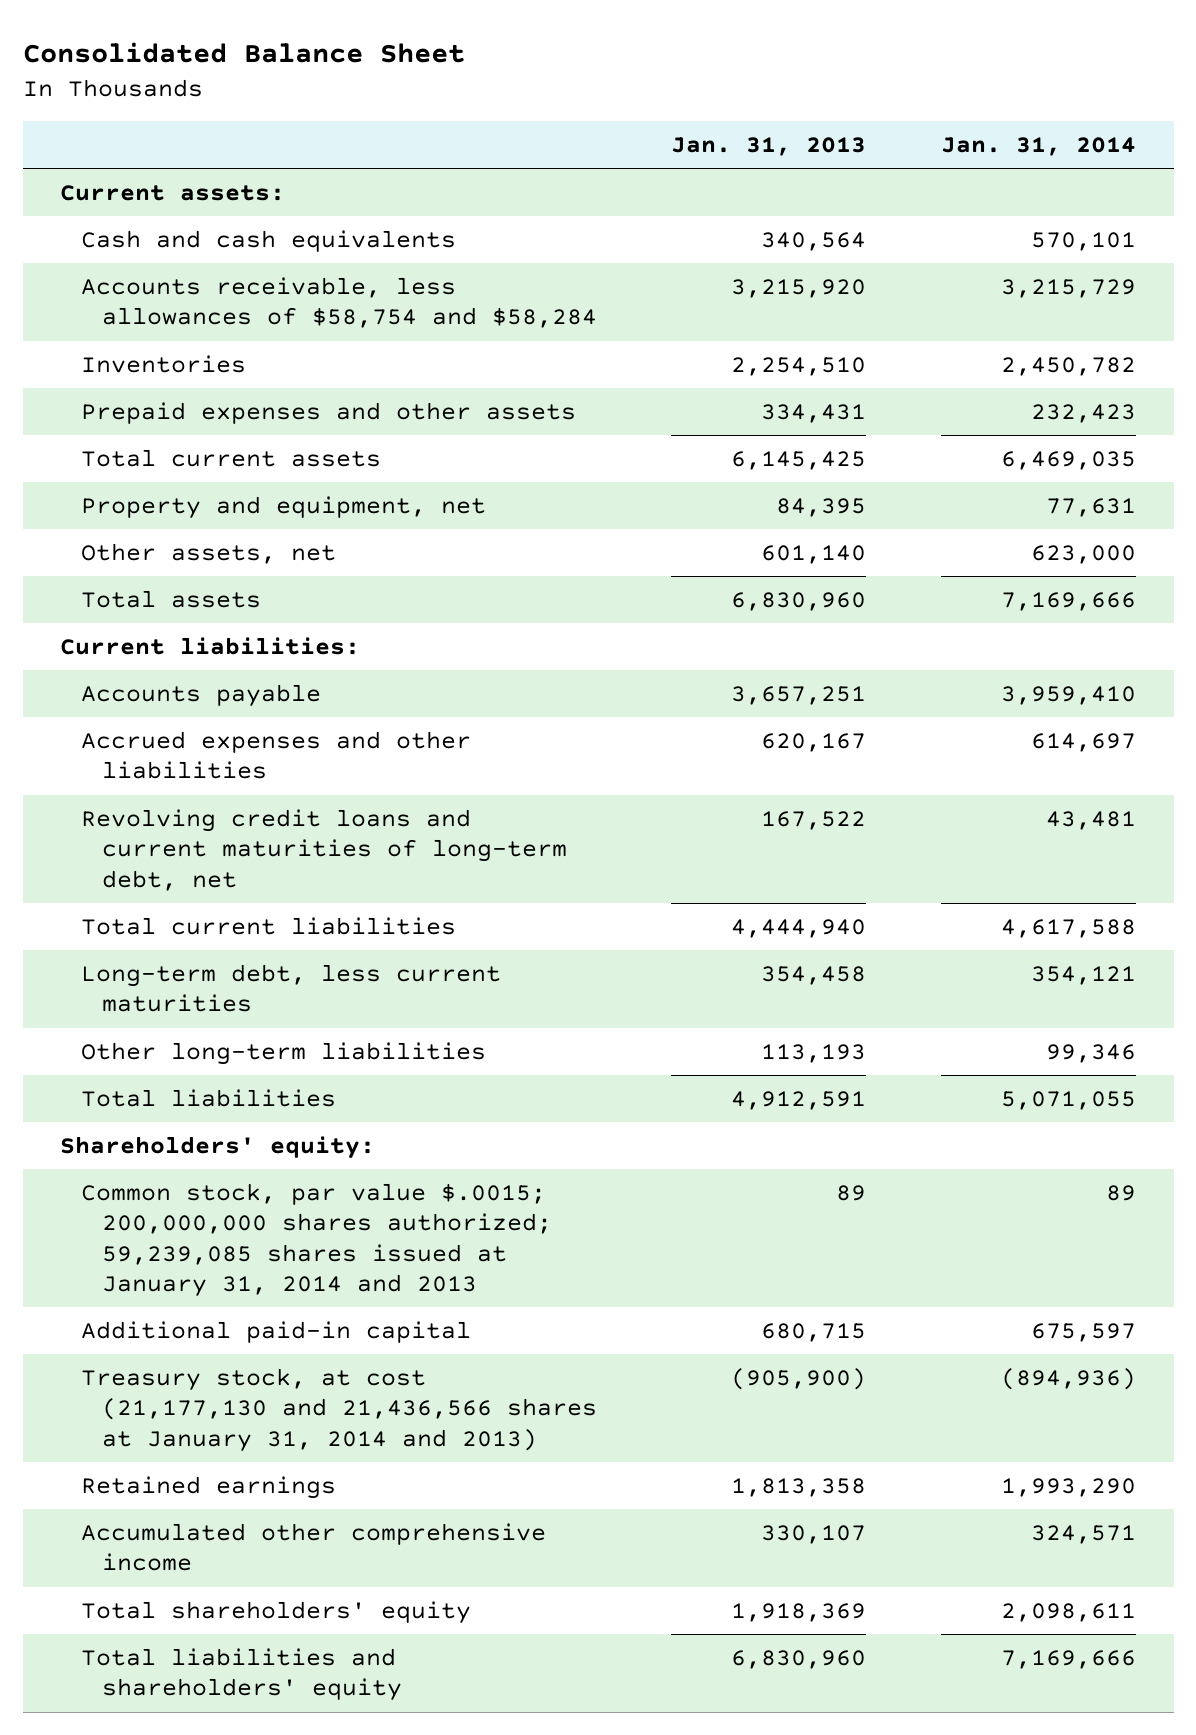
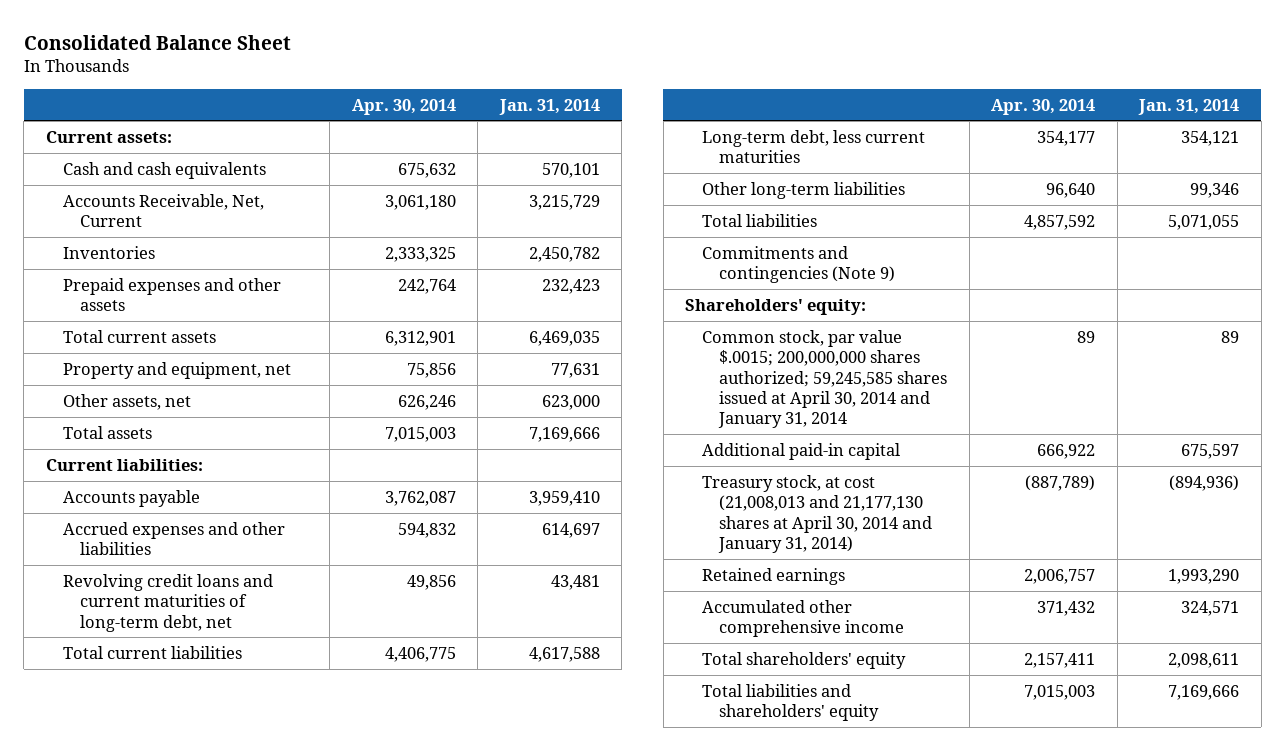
- | Jan. 31, 2013 | Jan. 31, 2014
+ | Apr. 30, 2014 | Jan. 31, 2014
- Accounts receivable, less allowances of $58,754 and $58,284 | 3,215,920 | 3,215,729
+ Accounts Receivable, Net, Current | 3,061,180 | 3,215,729
+ Commitments and contingencies (Note 9)
- Common stock, par value $.0015; 200,000,000 shares authorized; 59,239,085 shares issued at January 31, 2014 and 2013 | 89 | 89
+ Common stock, par value $.0015; 200,000,000 shares authorized; 59,245,585 shares issued at April 30, 2014 and January 31, 2014 | 89 | 89
- Treasury stock, at cost (21,177,130 and 21,436,566 shares at January 31, 2014 and 2013) | (905,900) | (894,936)
+ Treasury stock, at cost (21,008,013 and 21,177,130 shares at April 30, 2014 and January 31, 2014) | (887,789) | (894,936)

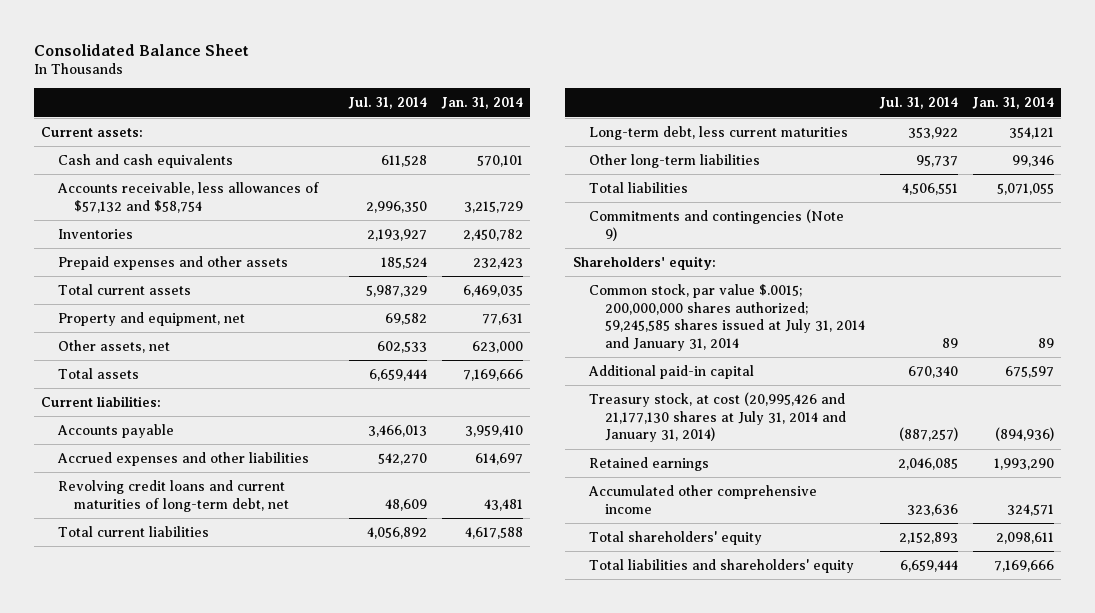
- | Apr. 30, 2014 | Jan. 31, 2014
+ | Jul. 31, 2014 | Jan. 31, 2014
- Accounts Receivable, Net, Current | 3,061,180 | 3,215,729
+ Accounts receivable, less allowances of $57,132 and $58,754 | 2,996,350 | 3,215,729
- Common stock, par value $.0015; 200,000,000 shares authorized; 59,245,585 shares issued at April 30, 2014 and January 31, 2014 | 89 | 89
+ Common stock, par value $.0015; 200,000,000 shares authorized; 59,245,585 shares issued at July 31, 2014 and January 31, 2014 | 89 | 89
- Treasury stock, at cost (21,008,013 and 21,177,130 shares at April 30, 2014 and January 31, 2014) | (887,789) | (894,936)
+ Treasury stock, at cost (20,995,426 and 21,177,130 shares at July 31, 2014 and January 31, 2014) | (887,257) | (894,936)

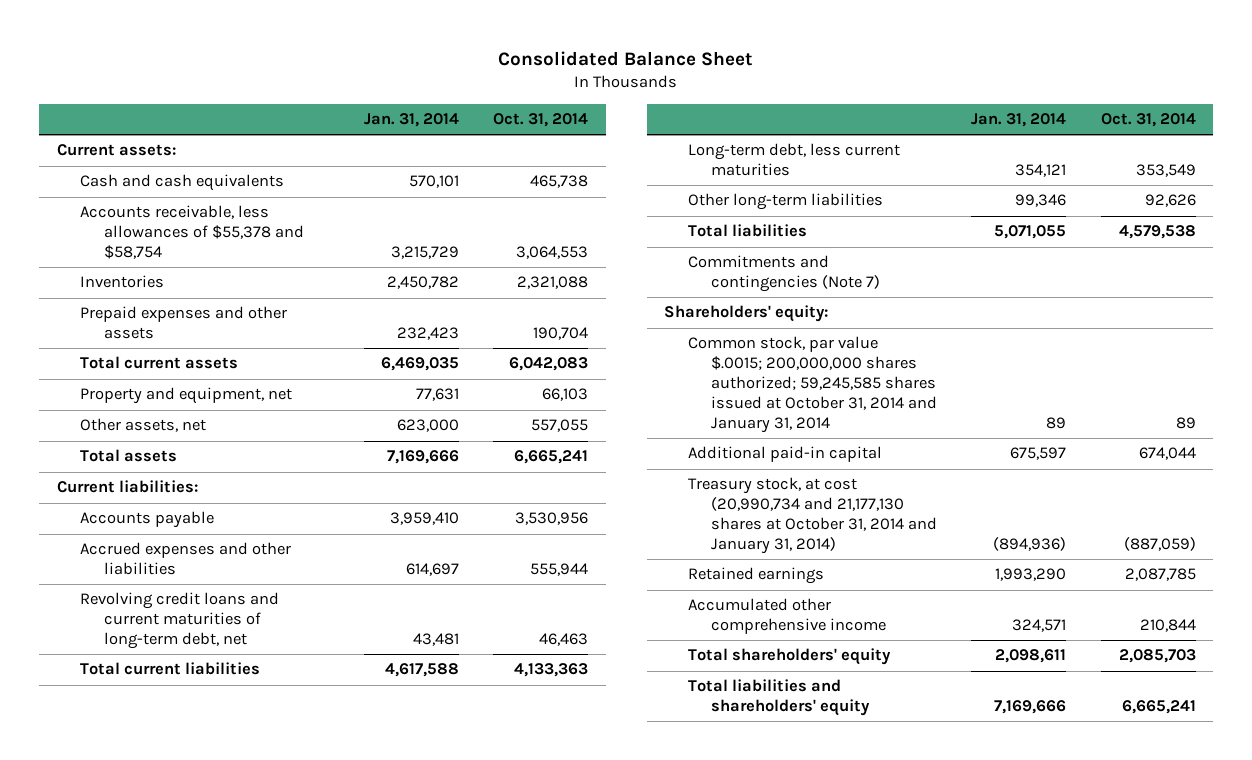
- | Jul. 31, 2014 | Jan. 31, 2014
+ | Jan. 31, 2014 | Oct. 31, 2014
- Accounts receivable, less allowances of $57,132 and $58,754 | 2,996,350 | 3,215,729
+ Accounts receivable, less allowances of $55,378 and $58,754 | 3,215,729 | 3,064,553
- Commitments and contingencies (Note 9)
+ Commitments and contingencies (Note 7)
- Common stock, par value $.0015; 200,000,000 shares authorized; 59,245,585 shares issued at July 31, 2014 and January 31, 2014 | 89 | 89
+ Common stock, par value $.0015; 200,000,000 shares authorized; 59,245,585 shares issued at October 31, 2014 and January 31, 2014 | 89 | 89
- Treasury stock, at cost (20,995,426 and 21,177,130 shares at July 31, 2014 and January 31, 2014) | (887,257) | (894,936)
+ Treasury stock, at cost (20,990,734 and 21,177,130 shares at October 31, 2014 and January 31, 2014) | (894,936) | (887,059)

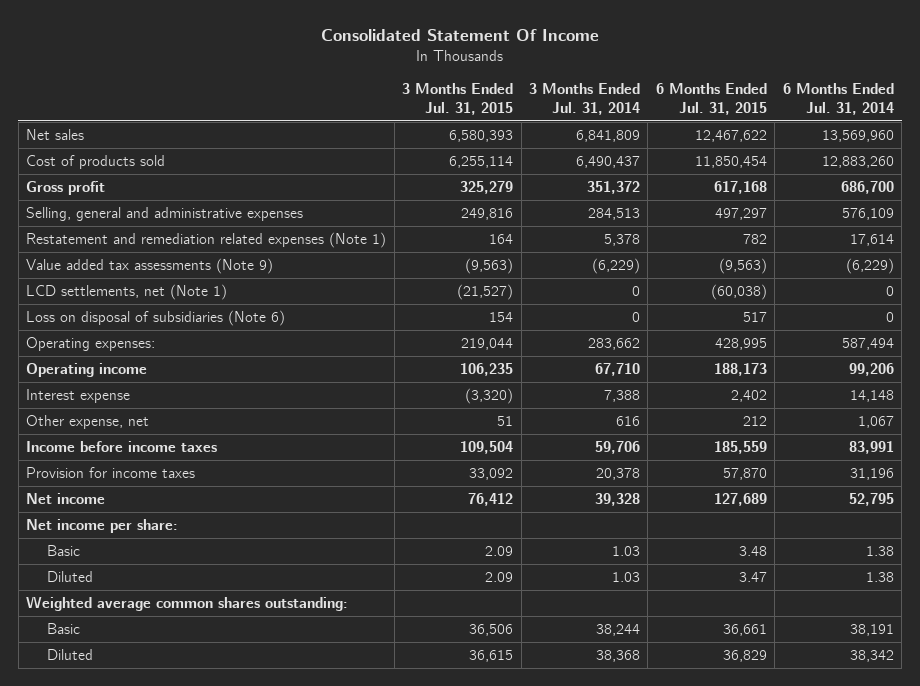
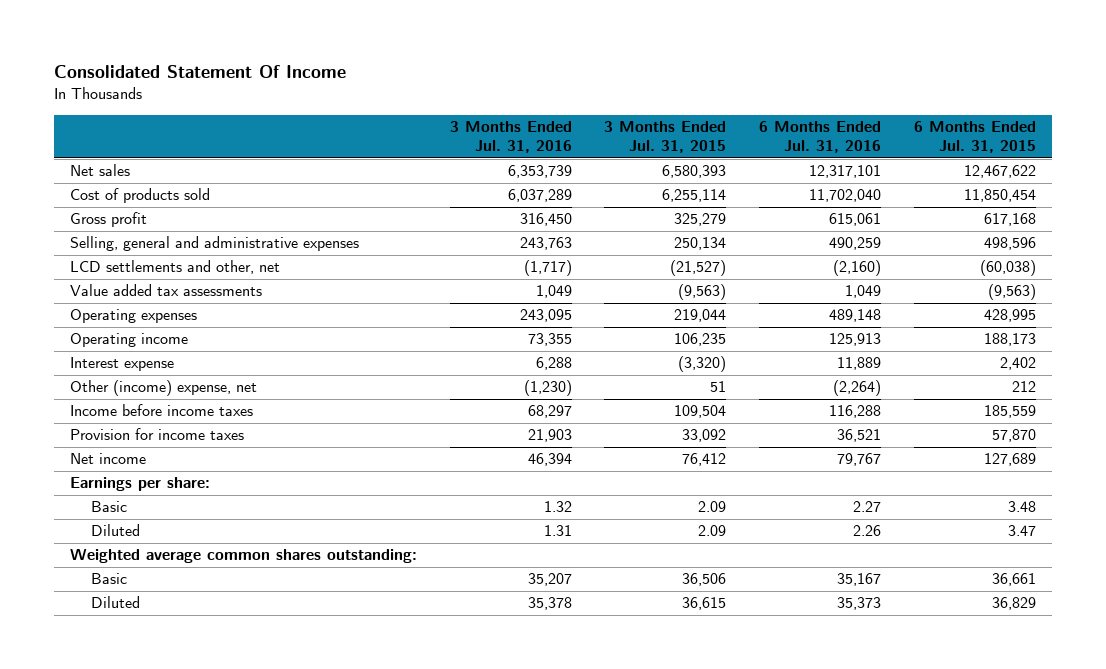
- | 3 Months Ended Jul. 31, 2015 | 3 Months Ended Jul. 31, 2014 | 6 Months Ended Jul. 31, 2015 | 6 Months Ended Jul. 31, 2014
+ | 3 Months Ended Jul. 31, 2016 | 3 Months Ended Jul. 31, 2015 | 6 Months Ended Jul. 31, 2016 | 6 Months Ended Jul. 31, 2015
- Selling, general and administrative expenses | 249,816 | 284,513 | 497,297 | 576,109
- Restatement and remediation related expenses (Note 1) | 164 | 5,378 | 782 | 17,614
- Value added tax assessments (Note 9) | (9,563) | (6,229) | (9,563) | (6,229)
- LCD settlements, net (Note 1) | (21,527) | 0 | (60,038) | 0
- Loss on disposal of subsidiaries (Note 6) | 154 | 0 | 517 | 0
- Operating expenses: | 219,044 | 283,662 | 428,995 | 587,494
+ Selling, general and administrative expenses | 243,763 | 250,134 | 490,259 | 498,596
+ LCD settlements and other, net | (1,717) | (21,527) | (2,160) | (60,038)
+ Value added tax assessments | 1,049 | (9,563) | 1,049 | (9,563)
+ Operating expenses | 243,095 | 219,044 | 489,148 | 428,995
- Other expense, net | 51 | 616 | 212 | 1,067
+ Other (income) expense, net | (1,230) | 51 | (2,264) | 212
- Net income per share:
+ Earnings per share:

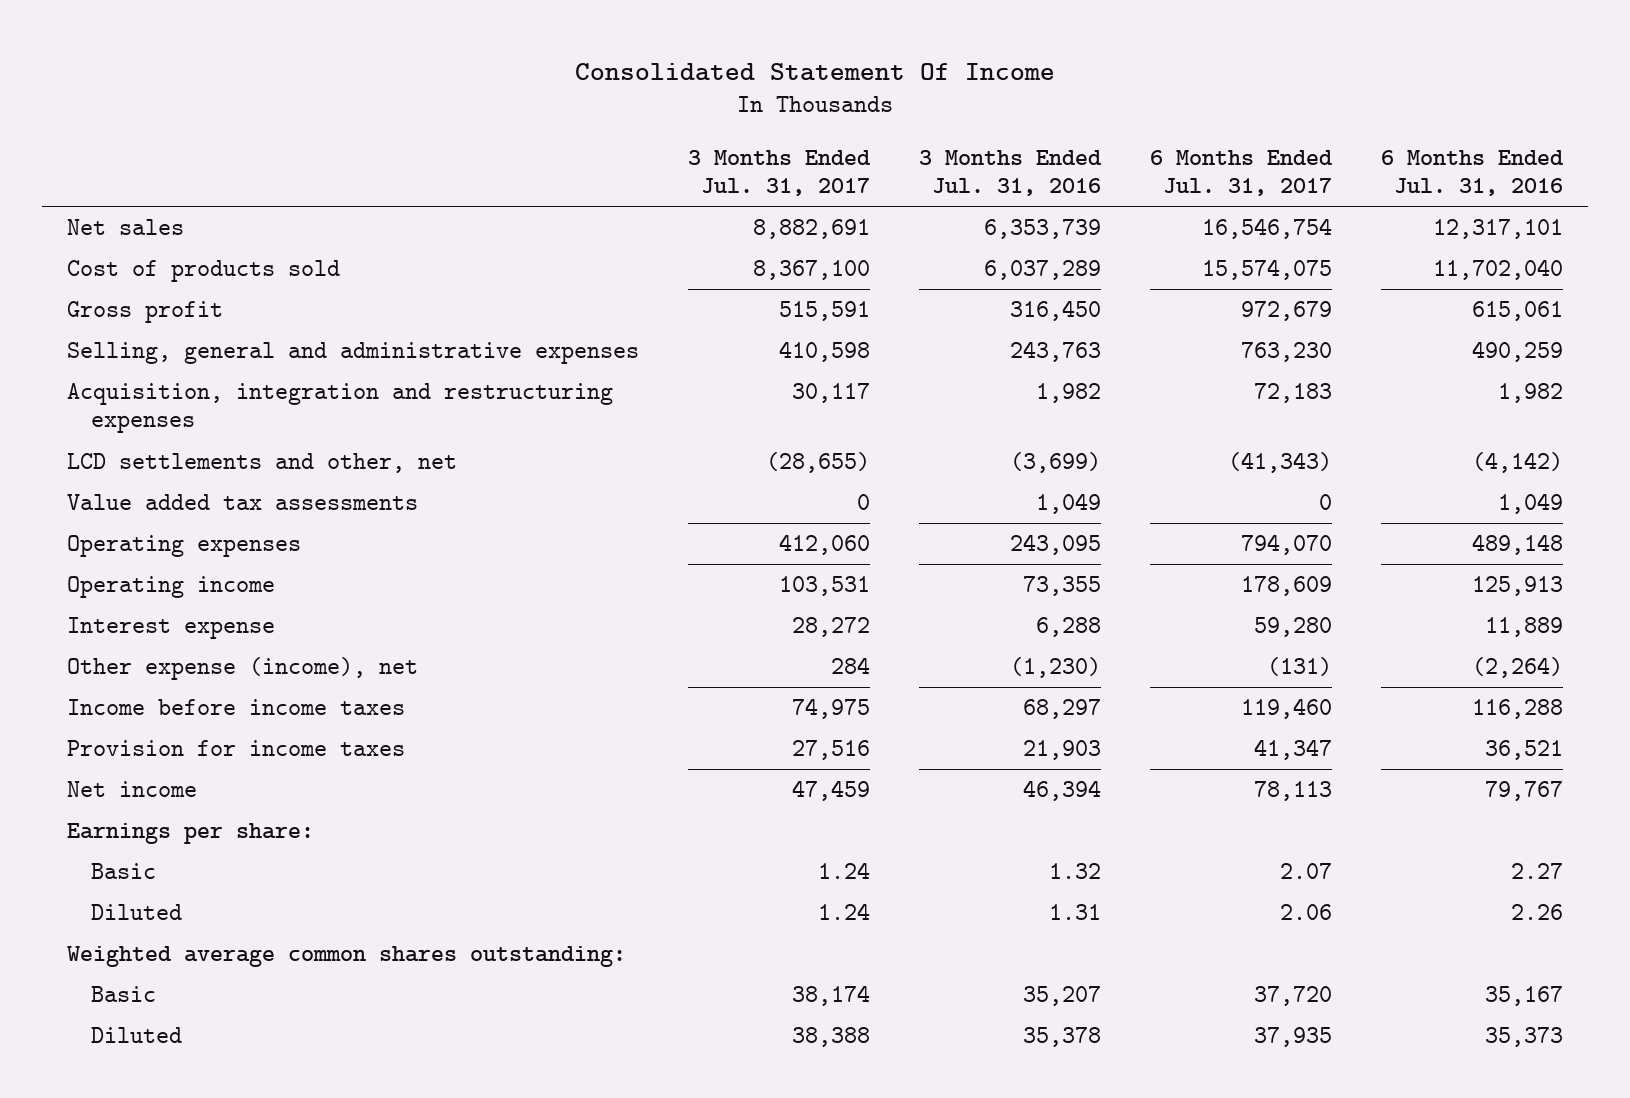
- | 3 Months Ended Jul. 31, 2016 | 3 Months Ended Jul. 31, 2015 | 6 Months Ended Jul. 31, 2016 | 6 Months Ended Jul. 31, 2015
+ | 3 Months Ended Jul. 31, 2017 | 3 Months Ended Jul. 31, 2016 | 6 Months Ended Jul. 31, 2017 | 6 Months Ended Jul. 31, 2016
- LCD settlements and other, net | (1,717) | (21,527) | (2,160) | (60,038)
+ Acquisition, integration and restructuring expenses | 30,117 | 1,982 | 72,183 | 1,982
+ LCD settlements and other, net | (28,655) | (3,699) | (41,343) | (4,142)
- Other (income) expense, net | (1,230) | 51 | (2,264) | 212
+ Other expense (income), net | 284 | (1,230) | (131) | (2,264)

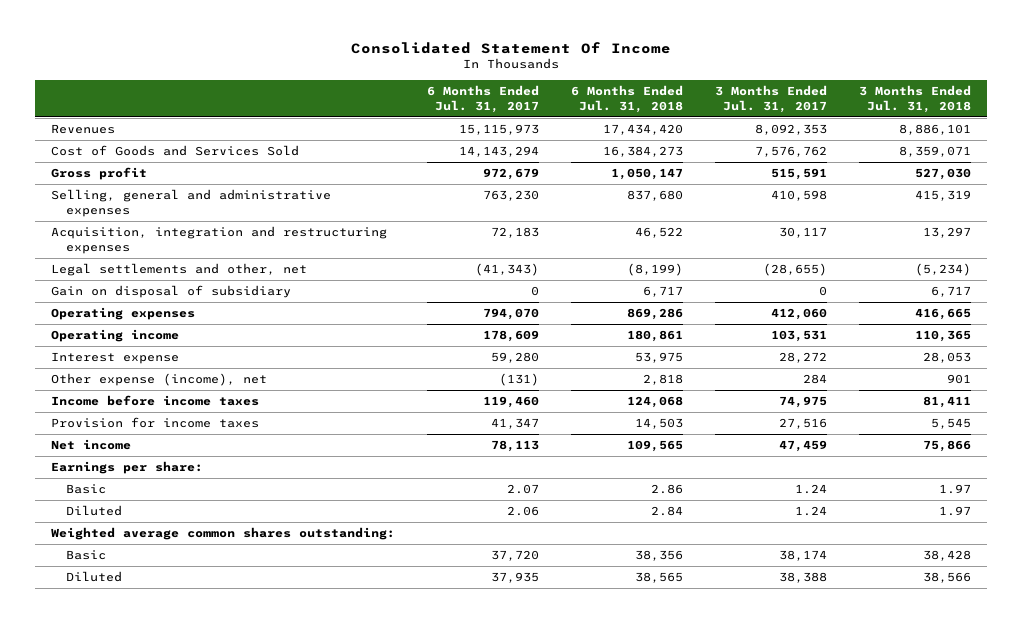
- | 3 Months Ended Jul. 31, 2017 | 3 Months Ended Jul. 31, 2016 | 6 Months Ended Jul. 31, 2017 | 6 Months Ended Jul. 31, 2016
+ | 6 Months Ended Jul. 31, 2017 | 6 Months Ended Jul. 31, 2018 | 3 Months Ended Jul. 31, 2017 | 3 Months Ended Jul. 31, 2018
- Net sales | 8,882,691 | 6,353,739 | 16,546,754 | 12,317,101
- Cost of products sold | 8,367,100 | 6,037,289 | 15,574,075 | 11,702,040
+ Revenues | 15,115,973 | 17,434,420 | 8,092,353 | 8,886,101
+ Cost of Goods and Services Sold | 14,143,294 | 16,384,273 | 7,576,762 | 8,359,071
- LCD settlements and other, net | (28,655) | (3,699) | (41,343) | (4,142)
- Value added tax assessments | 0 | 1,049 | 0 | 1,049
+ Legal settlements and other, net | (41,343) | (8,199) | (28,655) | (5,234)
+ Gain on disposal of subsidiary | 0 | 6,717 | 0 | 6,717

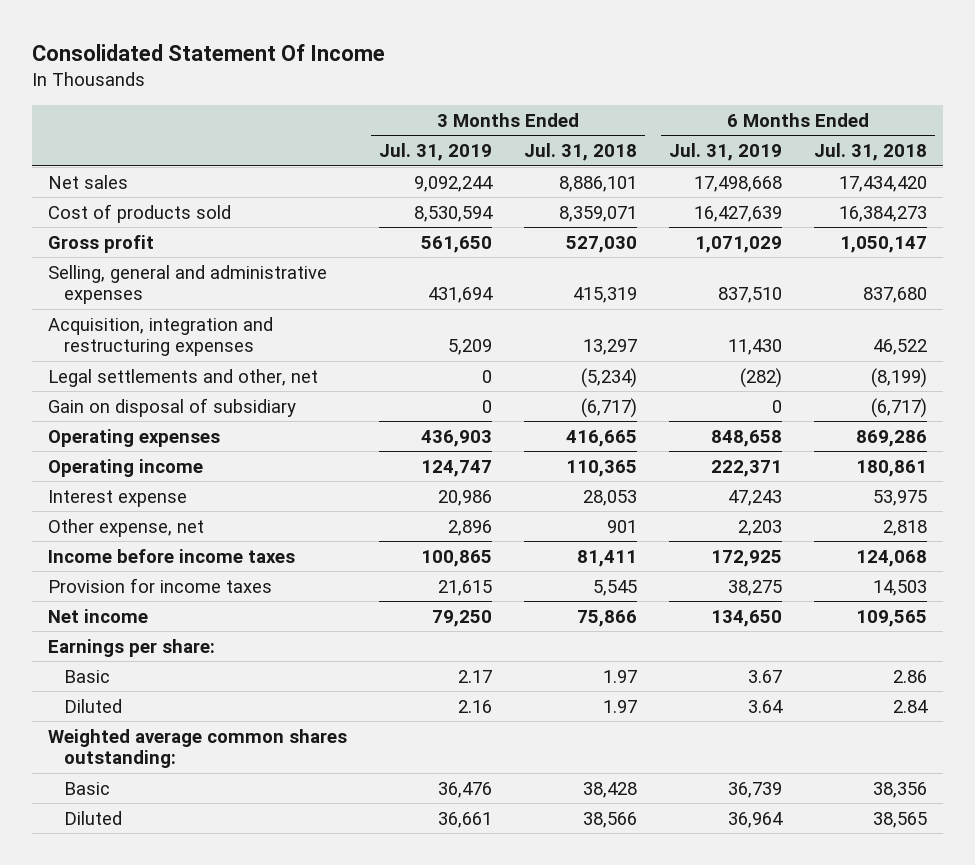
- | 6 Months Ended Jul. 31, 2017 | 6 Months Ended Jul. 31, 2018 | 3 Months Ended Jul. 31, 2017 | 3 Months Ended Jul. 31, 2018
+ | 3 Months Ended Jul. 31, 2019 | 3 Months Ended Jul. 31, 2018 | 6 Months Ended Jul. 31, 2019 | 6 Months Ended Jul. 31, 2018
- Revenues | 15,115,973 | 17,434,420 | 8,092,353 | 8,886,101
- Cost of Goods and Services Sold | 14,143,294 | 16,384,273 | 7,576,762 | 8,359,071
+ Net sales | 9,092,244 | 8,886,101 | 17,498,668 | 17,434,420
+ Cost of products sold | 8,530,594 | 8,359,071 | 16,427,639 | 16,384,273
- Gain on disposal of subsidiary | 0 | 6,717 | 0 | 6,717
+ Gain on disposal of subsidiary | 0 | (6,717) | 0 | (6,717)
- Other expense (income), net | (131) | 2,818 | 284 | 901
+ Other expense, net | 2,896 | 901 | 2,203 | 2,818

